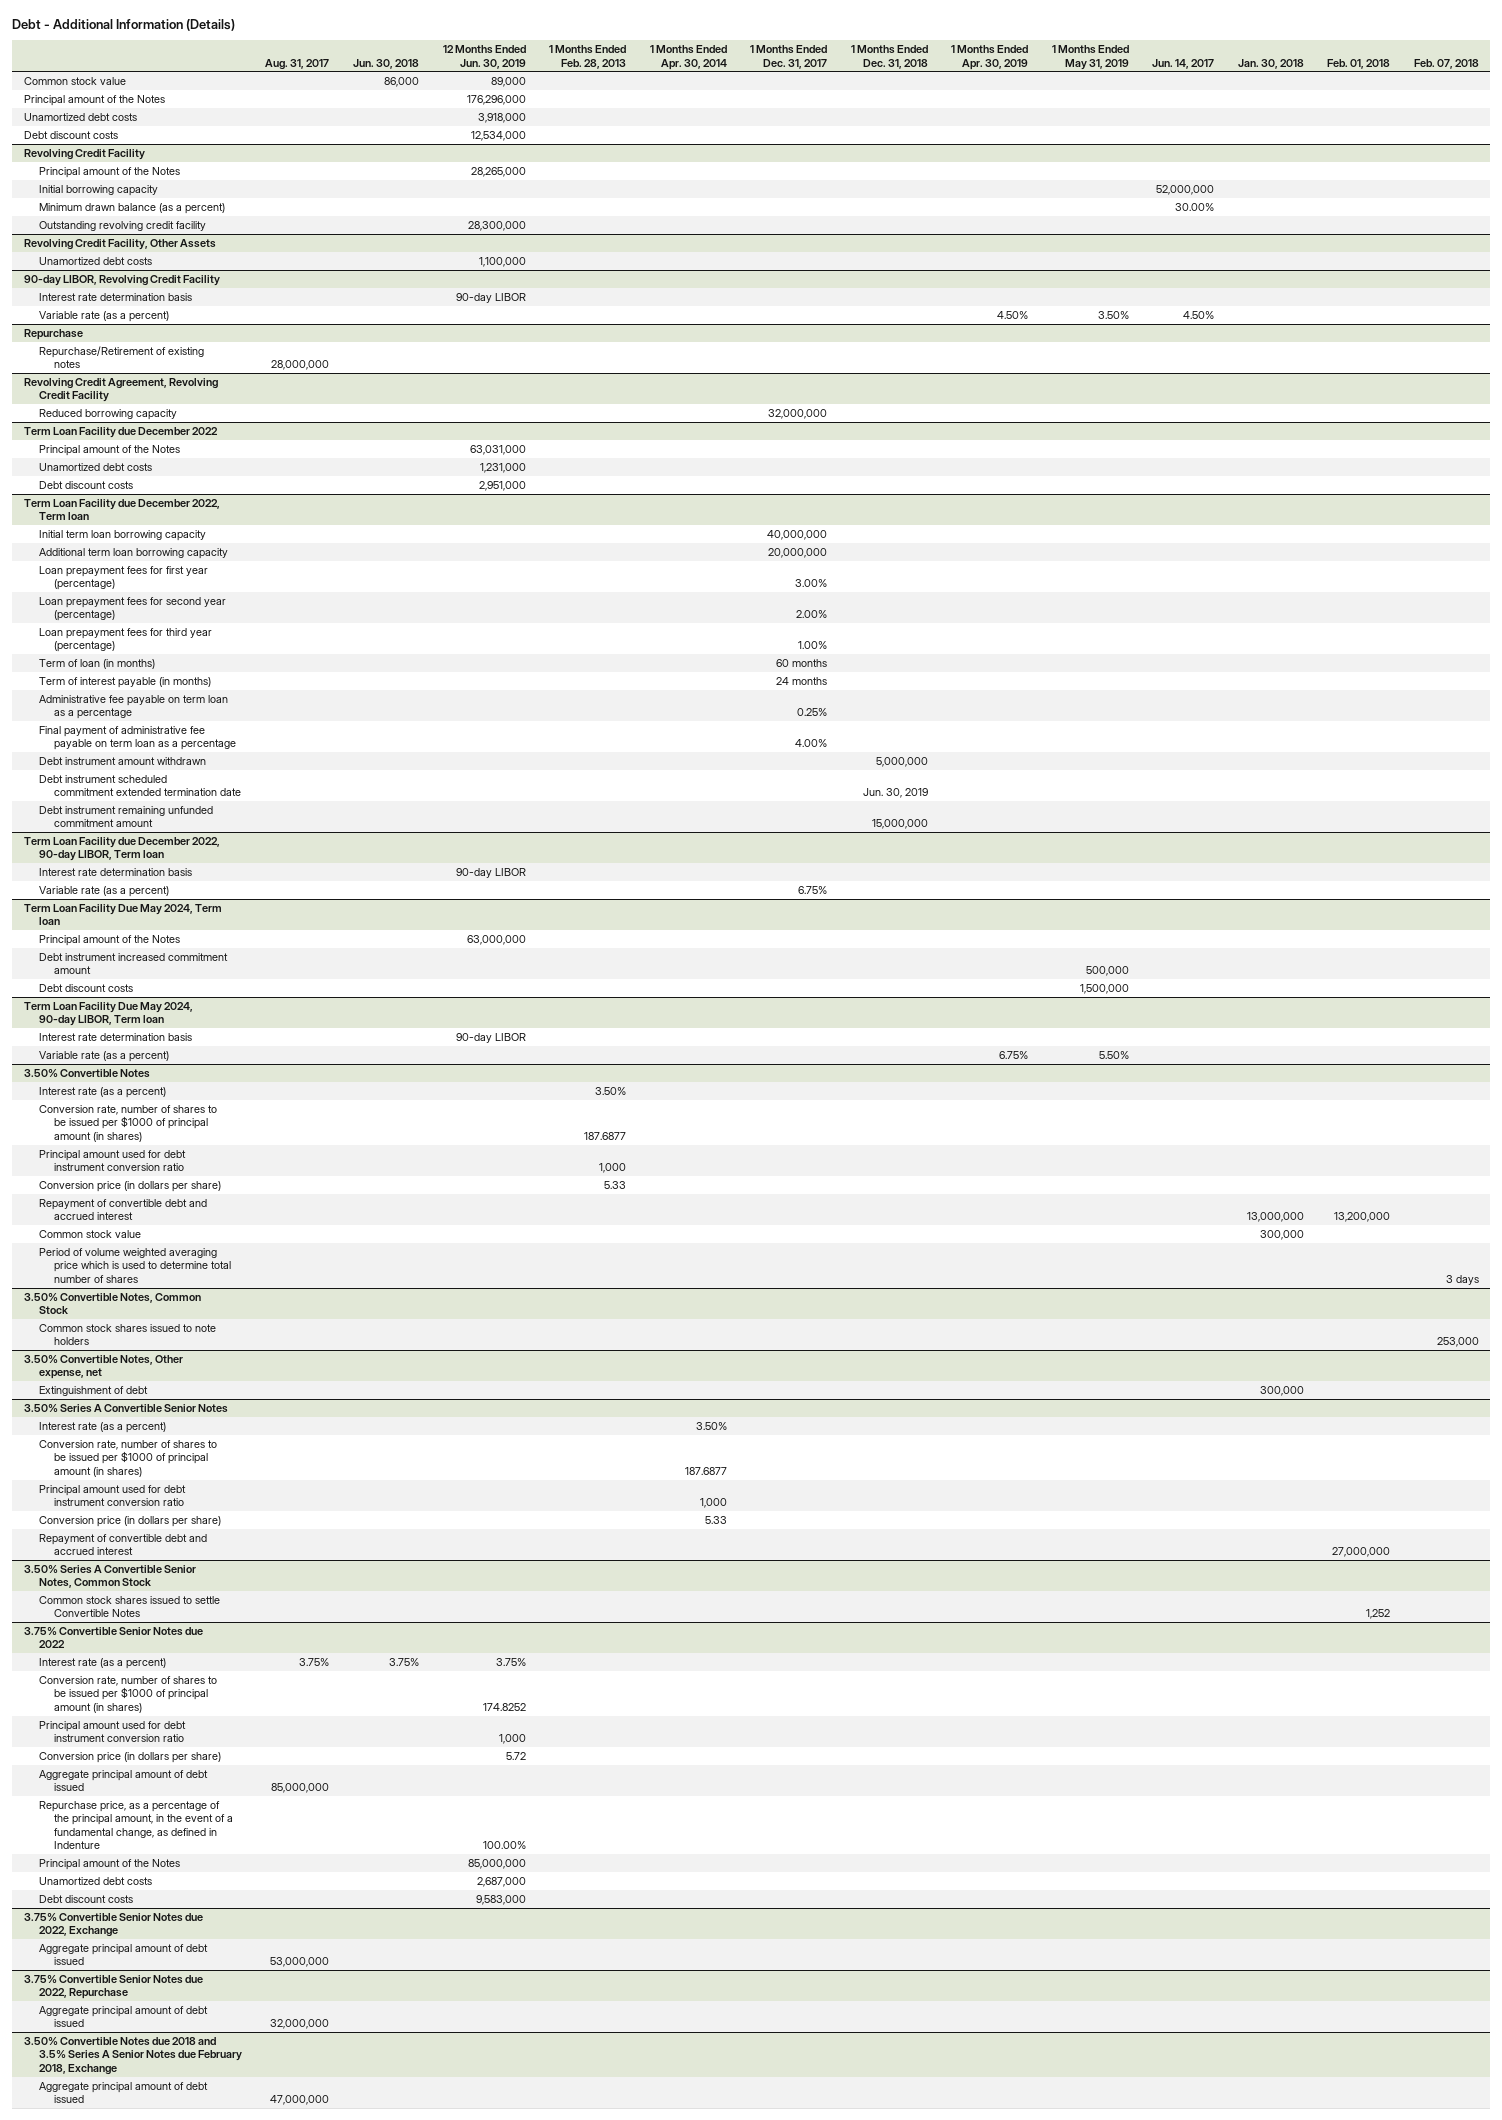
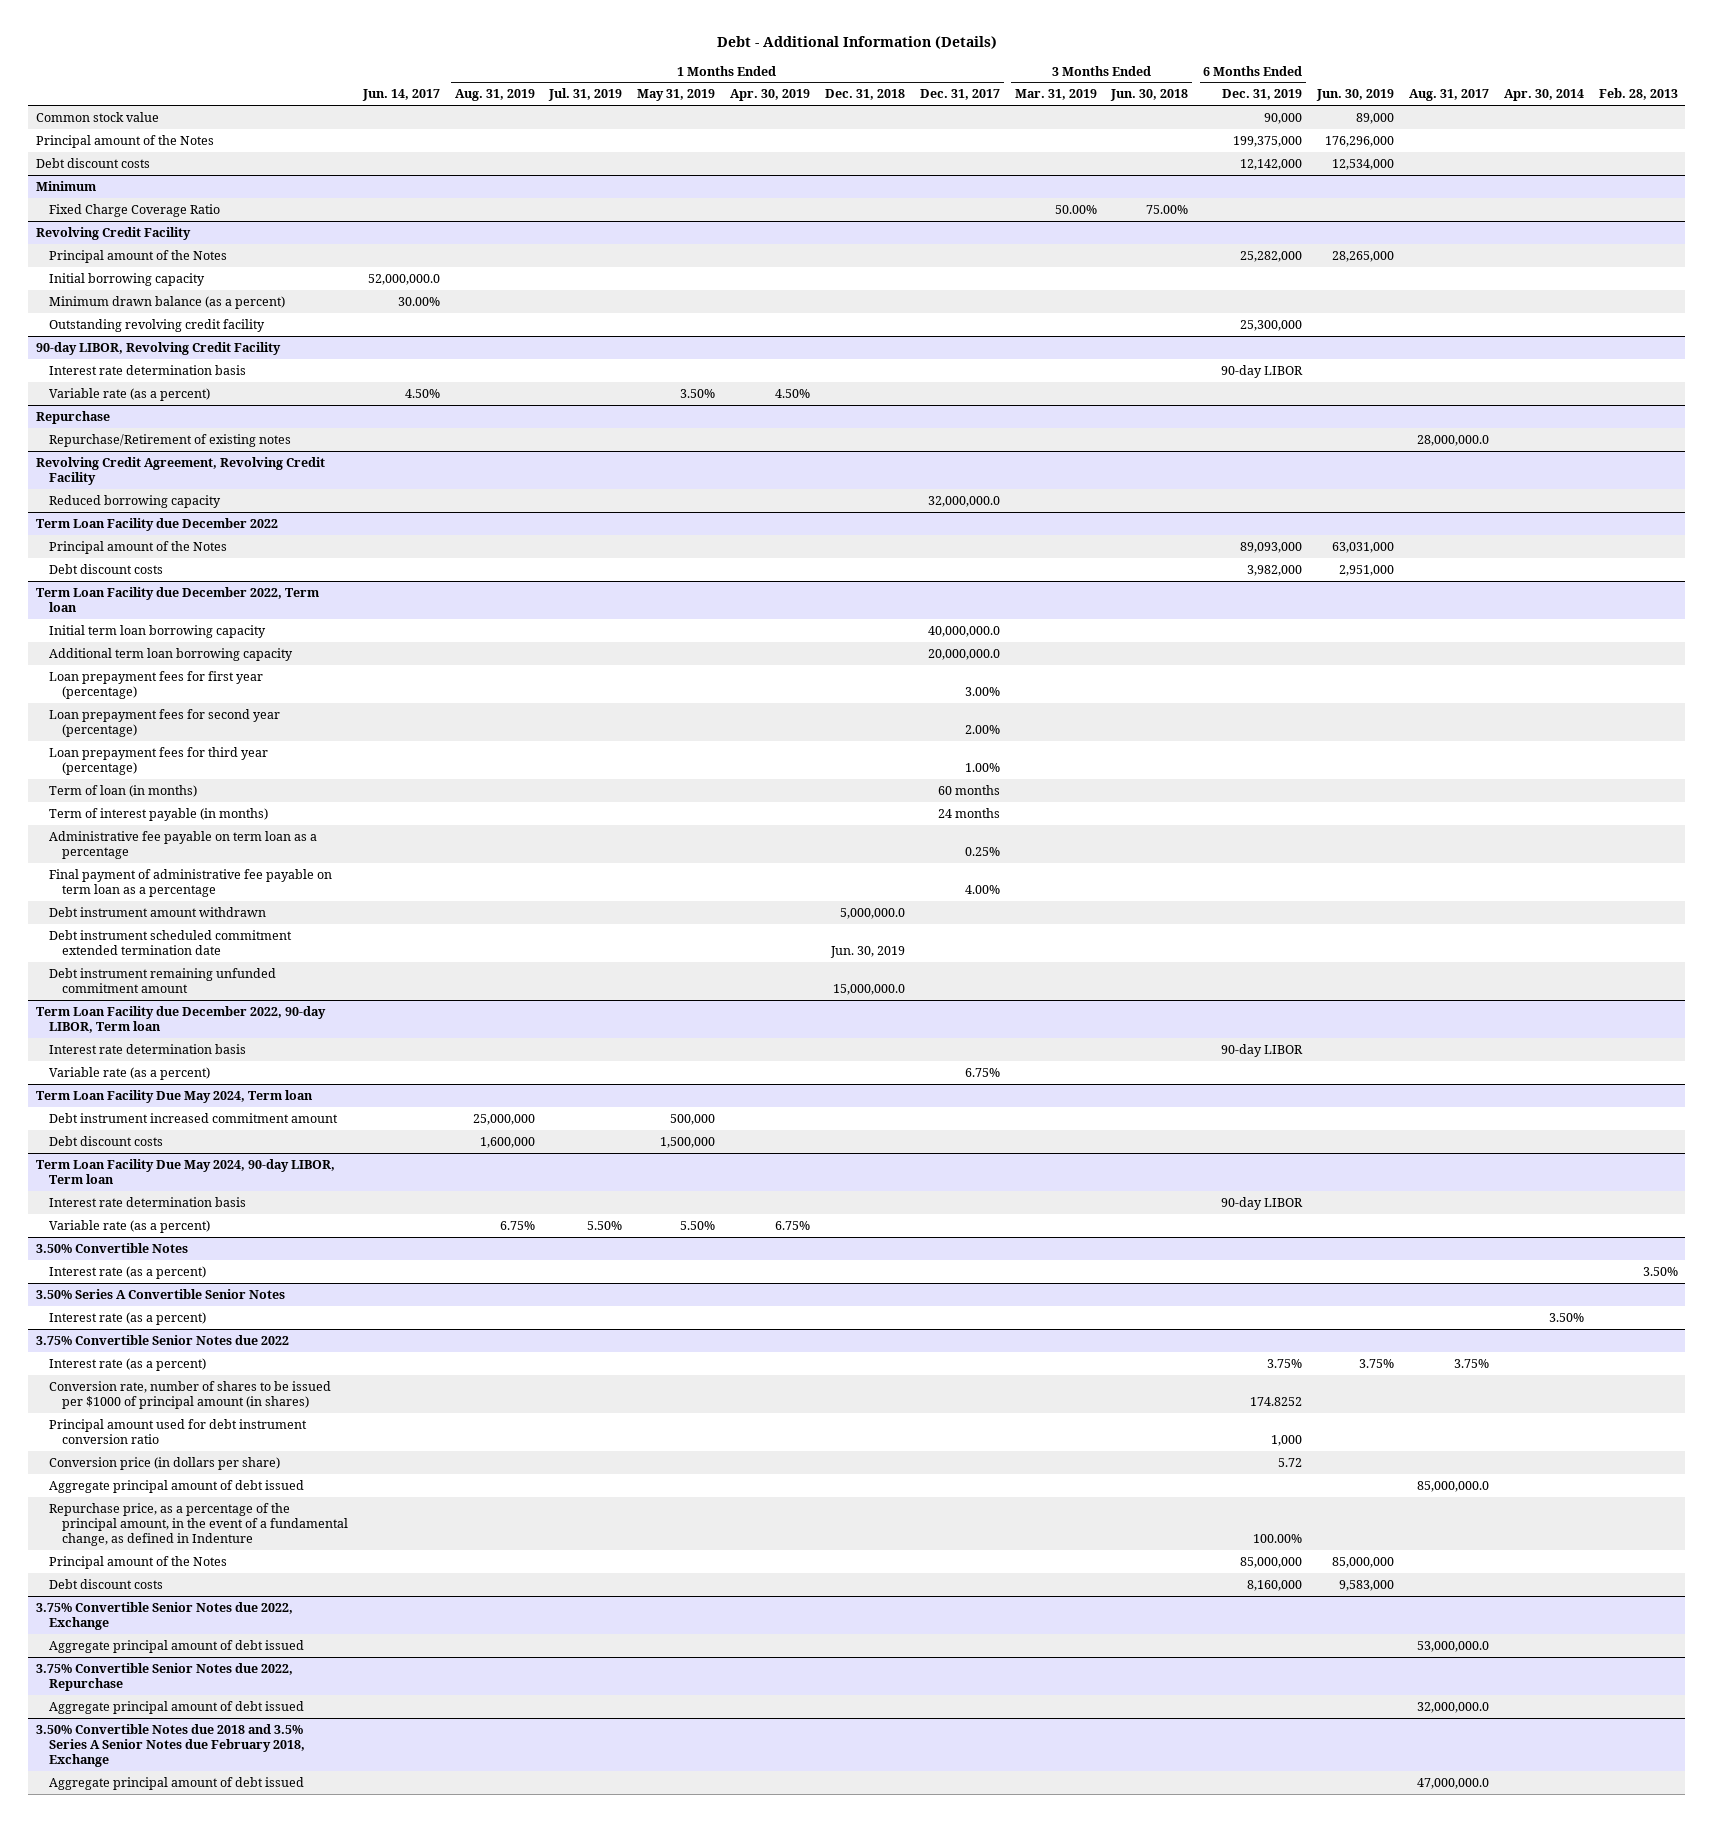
- | Aug. 31, 2017 | Jun. 30, 2018 | 12 Months Ended Jun. 30, 2019 | 1 Months Ended Feb. 28, 2013 | 1 Months Ended Apr. 30, 2014 | 1 Months Ended Dec. 31, 2017 | 1 Months Ended Dec. 31, 2018 | 1 Months Ended Apr. 30, 2019 | 1 Months Ended May 31, 2019 | Jun. 14, 2017 | Jan. 30, 2018 | Feb. 01, 2018 | Feb. 07, 2018
+ | Jun. 14, 2017 | 1 Months Ended Aug. 31, 2019 | 1 Months Ended Jul. 31, 2019 | 1 Months Ended May 31, 2019 | 1 Months Ended Apr. 30, 2019 | 1 Months Ended Dec. 31, 2018 | 1 Months Ended Dec. 31, 2017 | 3 Months Ended Mar. 31, 2019 | 3 Months Ended Jun. 30, 2018 | 6 Months Ended Dec. 31, 2019 | Jun. 30, 2019 | Aug. 31, 2017 | Apr. 30, 2014 | Feb. 28, 2013
- Unamortized debt costs | | | 3,918,000 | | | | | | | | | |
+ Minimum
+ Fixed Charge Coverage Ratio | | | | | | | | 50.00% | 75.00% | | | | |
@ Revolving Credit Facility
- Initial borrowing capacity | | | | | | | | | | 52,000,000 | | |
+ Initial borrowing capacity | 52,000,000.0 | | | | | | | | | | | | |
- Revolving Credit Facility, Other Assets
- Unamortized debt costs | | | 1,100,000 | | | | | | | | | |
@ Repurchase
- Repurchase/Retirement of existing notes | 28,000,000 | | | | | | | | | | | |
+ Repurchase/Retirement of existing notes | | | | | | | | | | | | 28,000,000.0 | |
@ Revolving Credit Agreement, Revolving Credit Facility
- Reduced borrowing capacity | | | | | | 32,000,000 | | | | | | |
+ Reduced borrowing capacity | | | | | | | 32,000,000.0 | | | | | | |
@ Term Loan Facility due December 2022
- Unamortized debt costs | | | 1,231,000 | | | | | | | | | |
@ Term Loan Facility due December 2022, Term loan
- Initial term loan borrowing capacity | | | | | | 40,000,000 | | | | | | |
- Additional term loan borrowing capacity | | | | | | 20,000,000 | | | | | | |
+ Initial term loan borrowing capacity | | | | | | | 40,000,000.0 | | | | | | |
+ Additional term loan borrowing capacity | | | | | | | 20,000,000.0 | | | | | | |
- Debt instrument amount withdrawn | | | | | | | 5,000,000 | | | | | |
+ Debt instrument amount withdrawn | | | | | | 5,000,000.0 | | | | | | | |
- Debt instrument remaining unfunded commitment amount | | | | | | | 15,000,000 | | | | | |
+ Debt instrument remaining unfunded commitment amount | | | | | | 15,000,000.0 | | | | | | | |
@ Term Loan Facility Due May 2024, Term loan
- Principal amount of the Notes | | | 63,000,000 | | | | | | | | | |
@ 3.50% Convertible Notes
- Conversion rate, number of shares to be issued per $1000 of principal amount (in shares) | | | | 187.6877 | | | | | | | | |
- Principal amount used for debt instrument conversion ratio | | | | 1,000 | | | | | | | | |
- Conversion price (in dollars per share) | | | | 5.33 | | | | | | | | |
- Repayment of convertible debt and accrued interest | | | | | | | | | | | 13,000,000 | 13,200,000 |
- Common stock value | | | | | | | | | | | 300,000 | |
- Period of volume weighted averaging price which is used to determine total number of shares | | | | | | | | | | | | | 3 days
- 3.50% Convertible Notes, Common Stock
- Common stock shares issued to note holders | | | | | | | | | | | | | 253,000
- 3.50% Convertible Notes, Other expense, net
- Extinguishment of debt | | | | | | | | | | | 300,000 | |
@ 3.50% Series A Convertible Senior Notes
- Conversion rate, number of shares to be issued per $1000 of principal amount (in shares) | | | | | 187.6877 | | | | | | | |
- Principal amount used for debt instrument conversion ratio | | | | | 1,000 | | | | | | | |
- Conversion price (in dollars per share) | | | | | 5.33 | | | | | | | |
- Repayment of convertible debt and accrued interest | | | | | | | | | | | | 27,000,000 |
- 3.50% Series A Convertible Senior Notes, Common Stock
- Common stock shares issued to settle Convertible Notes | | | | | | | | | | | | 1,252 |
@ 3.75% Convertible Senior Notes due 2022
- Aggregate principal amount of debt issued | 85,000,000 | | | | | | | | | | | |
+ Aggregate principal amount of debt issued | | | | | | | | | | | | 85,000,000.0 | |
- Unamortized debt costs | | | 2,687,000 | | | | | | | | | |
@ 3.75% Convertible Senior Notes due 2022, Exchange
- Aggregate principal amount of debt issued | 53,000,000 | | | | | | | | | | | |
+ Aggregate principal amount of debt issued | | | | | | | | | | | | 53,000,000.0 | |
@ 3.75% Convertible Senior Notes due 2022, Repurchase
- Aggregate principal amount of debt issued | 32,000,000 | | | | | | | | | | | |
+ Aggregate principal amount of debt issued | | | | | | | | | | | | 32,000,000.0 | |
@ 3.50% Convertible Notes due 2018 and 3.5% Series A Senior Notes due February 2018, Exchange
- Aggregate principal amount of debt issued | 47,000,000 | | | | | | | | | | | |
+ Aggregate principal amount of debt issued | | | | | | | | | | | | 47,000,000.0 | |

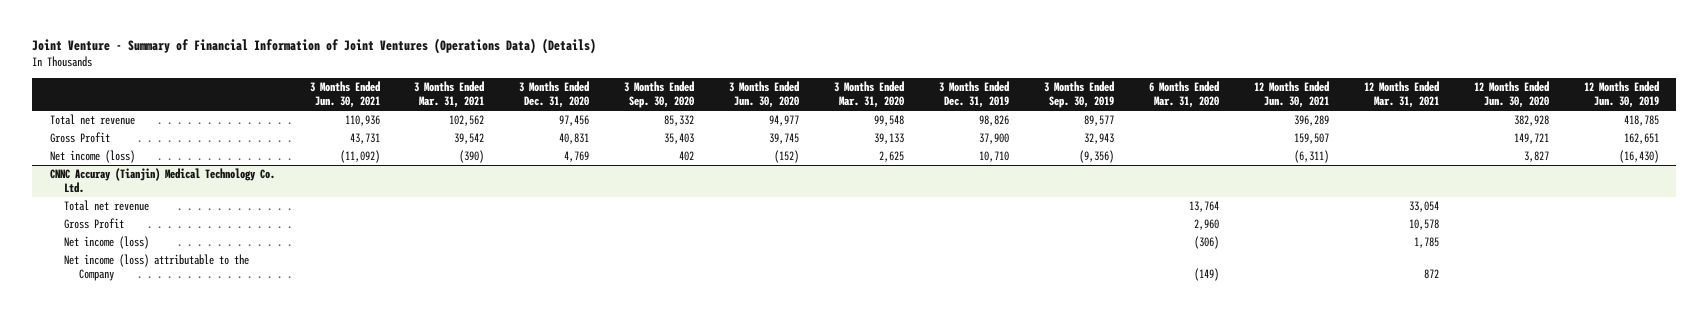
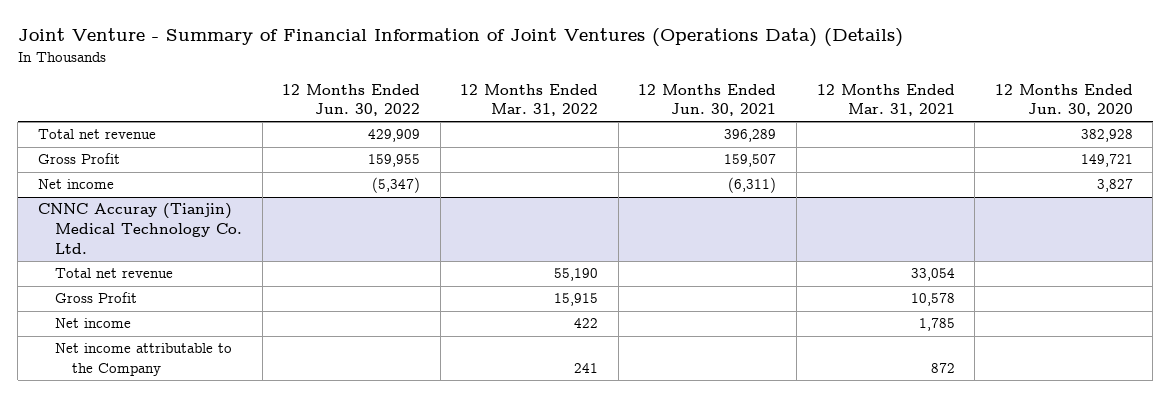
- | 3 Months Ended Jun. 30, 2021 | 3 Months Ended Mar. 31, 2021 | 3 Months Ended Dec. 31, 2020 | 3 Months Ended Sep. 30, 2020 | 3 Months Ended Jun. 30, 2020 | 3 Months Ended Mar. 31, 2020 | 3 Months Ended Dec. 31, 2019 | 3 Months Ended Sep. 30, 2019 | 6 Months Ended Mar. 31, 2020 | 12 Months Ended Jun. 30, 2021 | 12 Months Ended Mar. 31, 2021 | 12 Months Ended Jun. 30, 2020 | 12 Months Ended Jun. 30, 2019
+ | 12 Months Ended Jun. 30, 2022 | 12 Months Ended Mar. 31, 2022 | 12 Months Ended Jun. 30, 2021 | 12 Months Ended Mar. 31, 2021 | 12 Months Ended Jun. 30, 2020
- Net income (loss) | (11,092) | (390) | 4,769 | 402 | (152) | 2,625 | 10,710 | (9,356) | | (6,311) | | 3,827 | (16,430)
+ Net income | (5,347) | | (6,311) | | 3,827
@ CNNC Accuray (Tianjin) Medical Technology Co. Ltd.
- Net income (loss) | | | | | | | | | (306) | | 1,785 | |
- Net income (loss) attributable to the Company | | | | | | | | | (149) | | 872 | |
+ Net income | | 422 | | 1,785 |
+ Net income attributable to the Company | | 241 | | 872 |

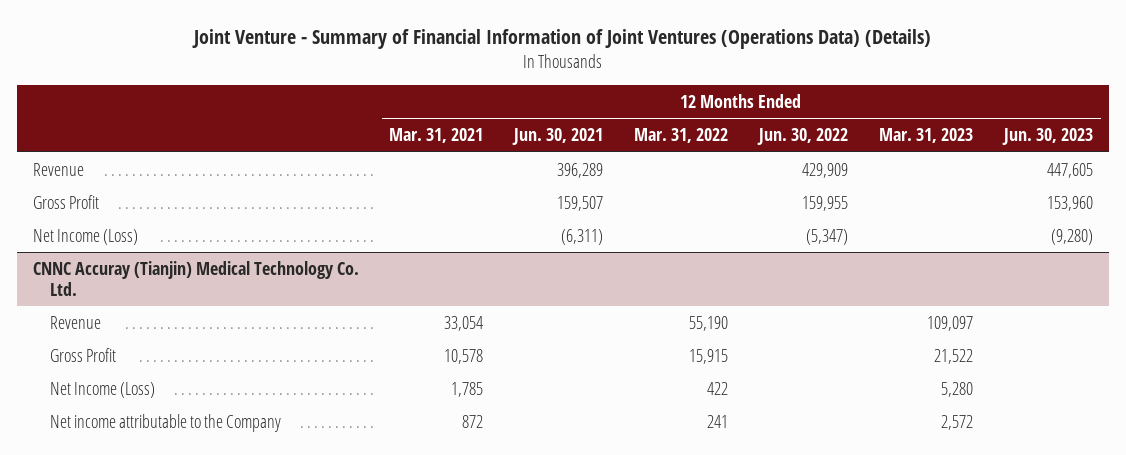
- | 12 Months Ended Jun. 30, 2022 | 12 Months Ended Mar. 31, 2022 | 12 Months Ended Jun. 30, 2021 | 12 Months Ended Mar. 31, 2021 | 12 Months Ended Jun. 30, 2020
+ | 12 Months Ended Mar. 31, 2021 | 12 Months Ended Jun. 30, 2021 | 12 Months Ended Mar. 31, 2022 | 12 Months Ended Jun. 30, 2022 | 12 Months Ended Mar. 31, 2023 | 12 Months Ended Jun. 30, 2023
- Total net revenue | 429,909 | | 396,289 | | 382,928
+ Revenue | | 396,289 | | 429,909 | | 447,605
- Net income | (5,347) | | (6,311) | | 3,827
+ Net Income (Loss) | | (6,311) | | (5,347) | | (9,280)
@ CNNC Accuray (Tianjin) Medical Technology Co. Ltd.
- Total net revenue | | 55,190 | | 33,054 |
+ Revenue | 33,054 | | 55,190 | | 109,097 |
- Net income | | 422 | | 1,785 |
+ Net Income (Loss) | 1,785 | | 422 | | 5,280 |

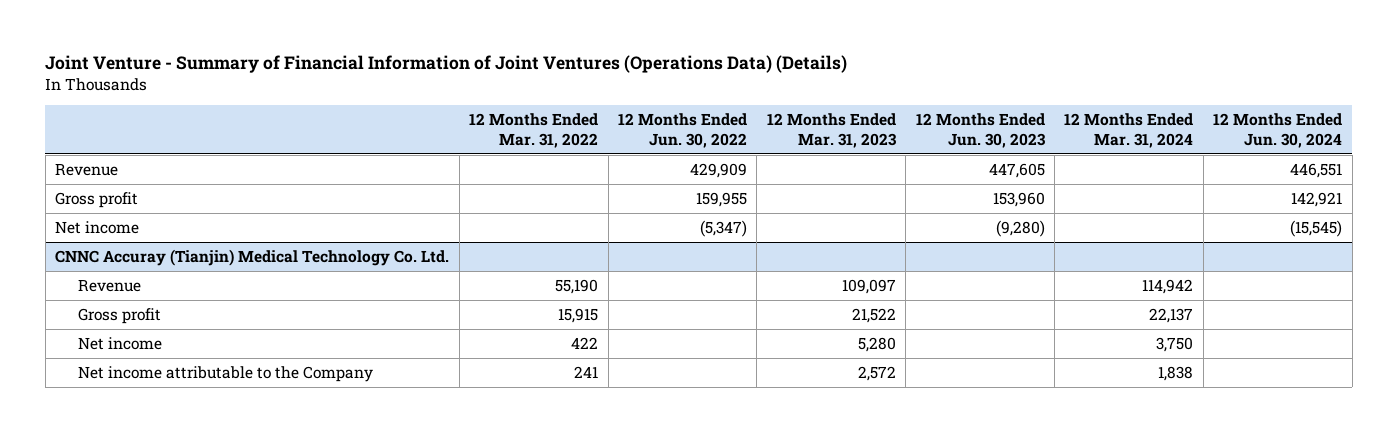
- | 12 Months Ended Mar. 31, 2021 | 12 Months Ended Jun. 30, 2021 | 12 Months Ended Mar. 31, 2022 | 12 Months Ended Jun. 30, 2022 | 12 Months Ended Mar. 31, 2023 | 12 Months Ended Jun. 30, 2023
+ | 12 Months Ended Mar. 31, 2022 | 12 Months Ended Jun. 30, 2022 | 12 Months Ended Mar. 31, 2023 | 12 Months Ended Jun. 30, 2023 | 12 Months Ended Mar. 31, 2024 | 12 Months Ended Jun. 30, 2024
- Gross Profit | | 159,507 | | 159,955 | | 153,960
- Net Income (Loss) | | (6,311) | | (5,347) | | (9,280)
+ Gross profit | | 159,955 | | 153,960 | | 142,921
+ Net income | | (5,347) | | (9,280) | | (15,545)
@ CNNC Accuray (Tianjin) Medical Technology Co. Ltd.
- Gross Profit | 10,578 | | 15,915 | | 21,522 |
- Net Income (Loss) | 1,785 | | 422 | | 5,280 |
+ Gross profit | 15,915 | | 21,522 | | 22,137 |
+ Net income | 422 | | 5,280 | | 3,750 |

